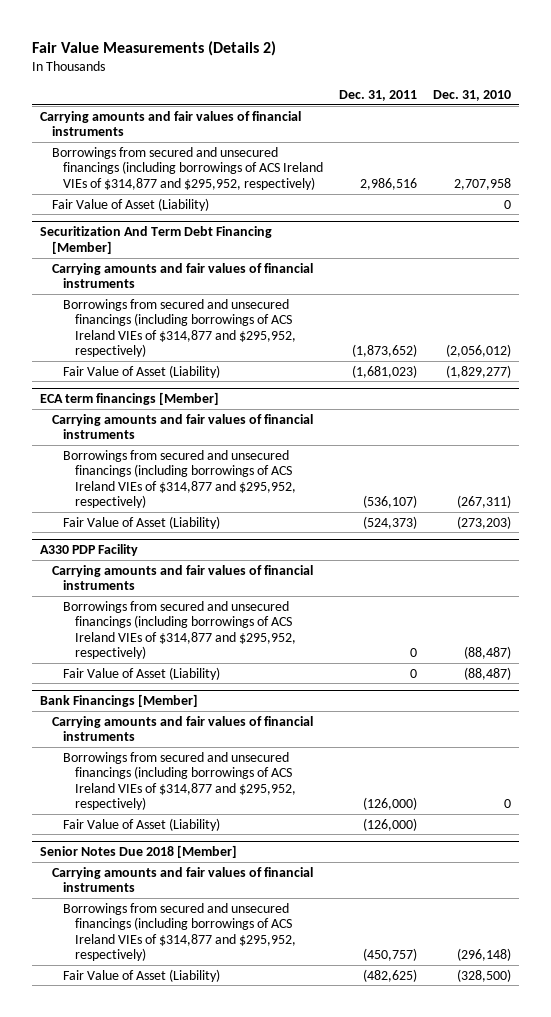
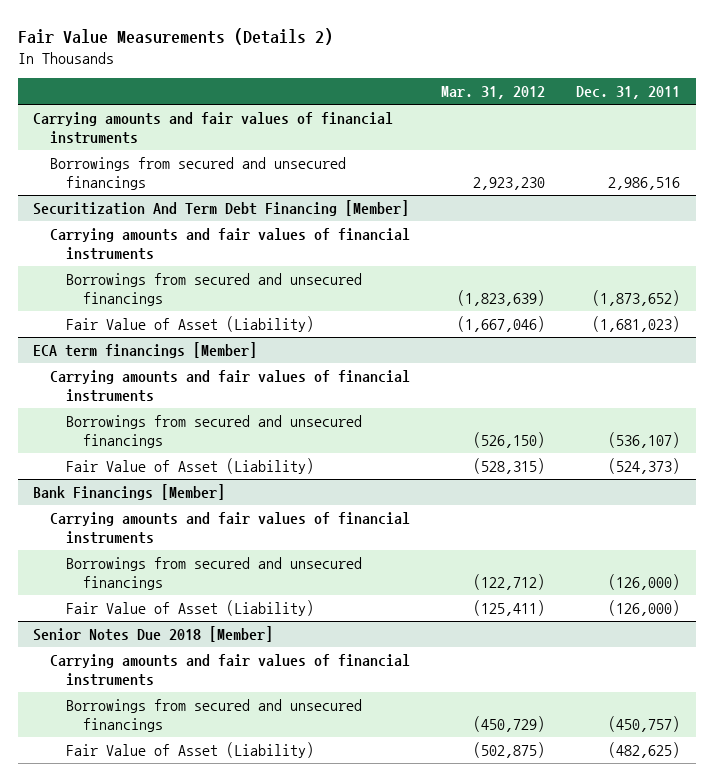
- | Dec. 31, 2011 | Dec. 31, 2010
+ | Mar. 31, 2012 | Dec. 31, 2011
- Borrowings from secured and unsecured financings (including borrowings of ACS Ireland VIEs of $314,877 and $295,952, respectively) | 2,986,516 | 2,707,958
- Fair Value of Asset (Liability) | | 0
+ Borrowings from secured and unsecured financings | 2,923,230 | 2,986,516
@ Securitization And Term Debt Financing [Member]
- Borrowings from secured and unsecured financings (including borrowings of ACS Ireland VIEs of $314,877 and $295,952, respectively) | (1,873,652) | (2,056,012)
+ Borrowings from secured and unsecured financings | (1,823,639) | (1,873,652)
@ ECA term financings [Member]
- Borrowings from secured and unsecured financings (including borrowings of ACS Ireland VIEs of $314,877 and $295,952, respectively) | (536,107) | (267,311)
+ Borrowings from secured and unsecured financings | (526,150) | (536,107)
- A330 PDP Facility
- Carrying amounts and fair values of financial instruments
- Borrowings from secured and unsecured financings (including borrowings of ACS Ireland VIEs of $314,877 and $295,952, respectively) | 0 | (88,487)
- Fair Value of Asset (Liability) | 0 | (88,487)
@ Bank Financings [Member]
- Borrowings from secured and unsecured financings (including borrowings of ACS Ireland VIEs of $314,877 and $295,952, respectively) | (126,000) | 0
+ Borrowings from secured and unsecured financings | (122,712) | (126,000)
@ Senior Notes Due 2018 [Member]
- Borrowings from secured and unsecured financings (including borrowings of ACS Ireland VIEs of $314,877 and $295,952, respectively) | (450,757) | (296,148)
+ Borrowings from secured and unsecured financings | (450,729) | (450,757)

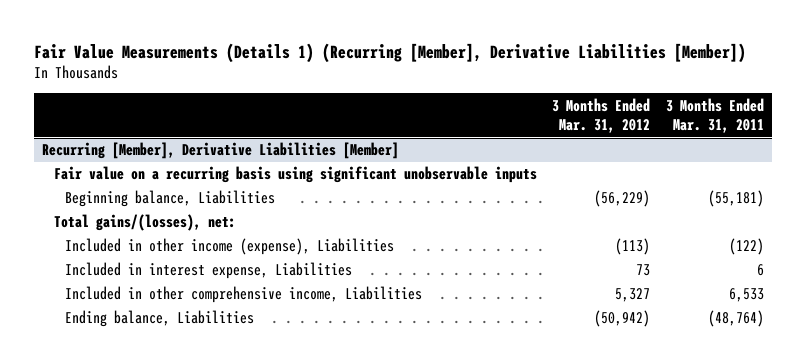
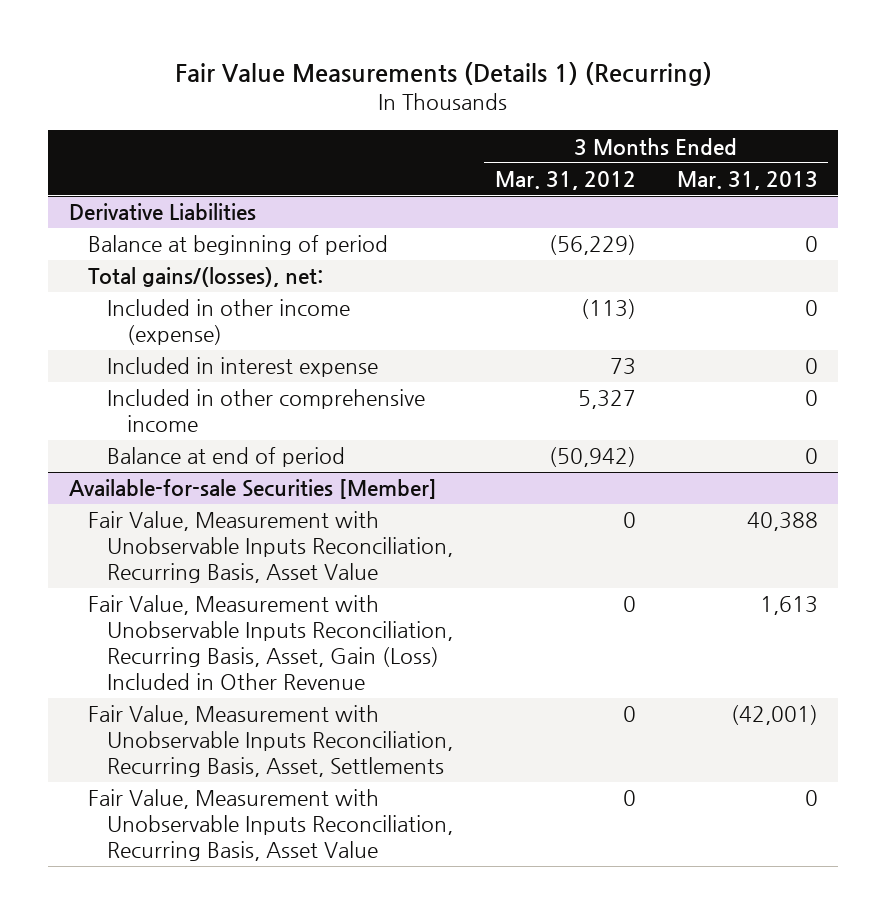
- Fair Value Measurements (Details 1) (Recurring [Member], Derivative Liabilities [Member])
+ Fair Value Measurements (Details 1) (Recurring)
- | 3 Months Ended Mar. 31, 2012 | 3 Months Ended Mar. 31, 2011
+ | 3 Months Ended Mar. 31, 2012 | 3 Months Ended Mar. 31, 2013
- Recurring [Member], Derivative Liabilities [Member]
- Fair value on a recurring basis using significant unobservable inputs
- Beginning balance, Liabilities | (56,229) | (55,181)
+ Derivative Liabilities
+ Balance at beginning of period | (56,229) | 0
- Included in other income (expense), Liabilities | (113) | (122)
- Included in interest expense, Liabilities | 73 | 6
- Included in other comprehensive income, Liabilities | 5,327 | 6,533
- Ending balance, Liabilities | (50,942) | (48,764)
+ Included in other income (expense) | (113) | 0
+ Included in interest expense | 73 | 0
+ Included in other comprehensive income | 5,327 | 0
+ Balance at end of period | (50,942) | 0
+ Available-for-sale Securities [Member]
+ Fair Value, Measurement with Unobservable Inputs Reconciliation, Recurring Basis, Asset Value | 0 | 40,388
+ Fair Value, Measurement with Unobservable Inputs Reconciliation, Recurring Basis, Asset, Gain (Loss) Included in Other Revenue | 0 | 1,613
+ Fair Value, Measurement with Unobservable Inputs Reconciliation, Recurring Basis, Asset, Settlements | 0 | (42,001)
+ Fair Value, Measurement with Unobservable Inputs Reconciliation, Recurring Basis, Asset Value | 0 | 0

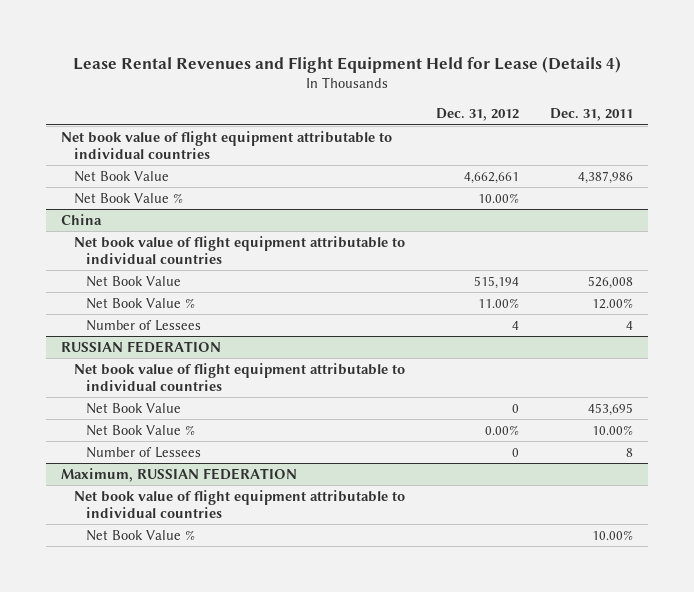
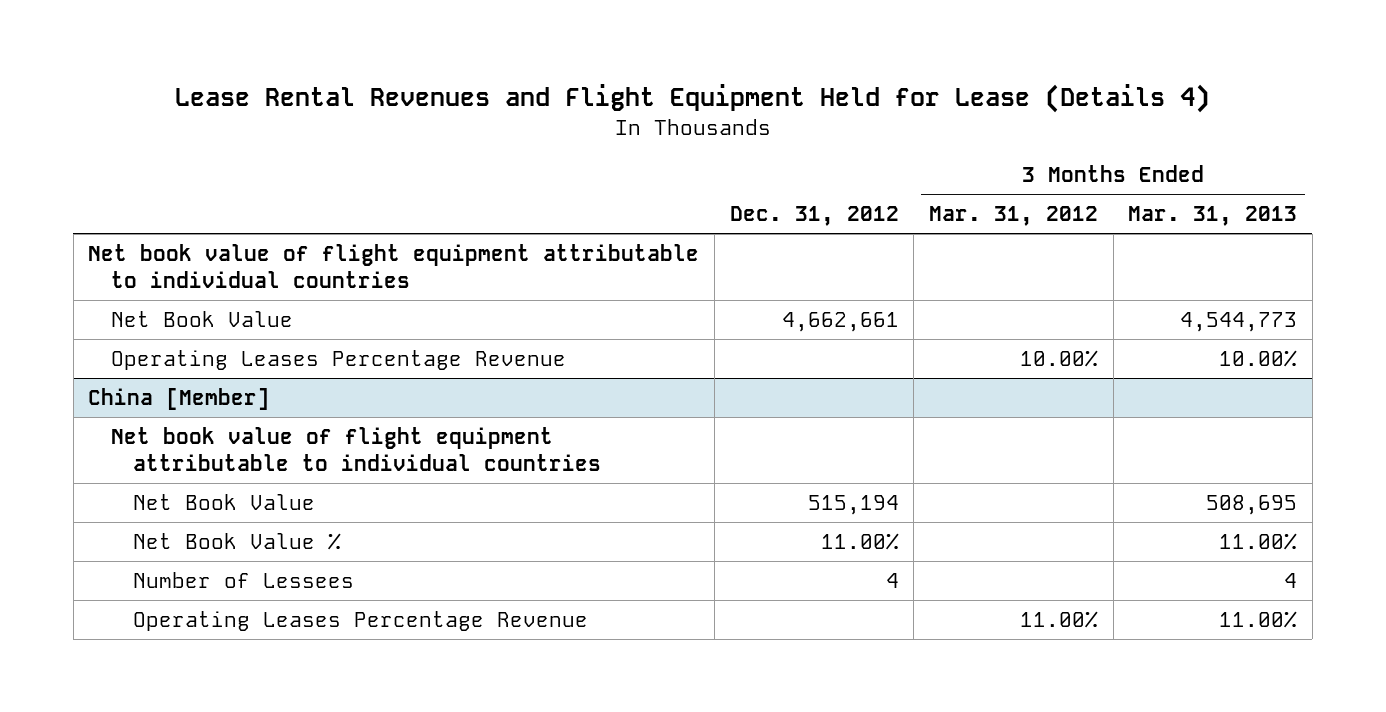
- | Dec. 31, 2012 | Dec. 31, 2011
+ | Dec. 31, 2012 | 3 Months Ended Mar. 31, 2012 | 3 Months Ended Mar. 31, 2013
- Net Book Value % | 10.00% |
- China
+ Operating Leases Percentage Revenue | | 10.00% | 10.00%
+ China [Member]
- RUSSIAN FEDERATION
- Net book value of flight equipment attributable to individual countries
- Net Book Value | 0 | 453,695
- Net Book Value % | 0.00% | 10.00%
- Number of Lessees | 0 | 8
- Maximum, RUSSIAN FEDERATION
- Net book value of flight equipment attributable to individual countries
- Net Book Value % | | 10.00%
+ Operating Leases Percentage Revenue | | 11.00% | 11.00%

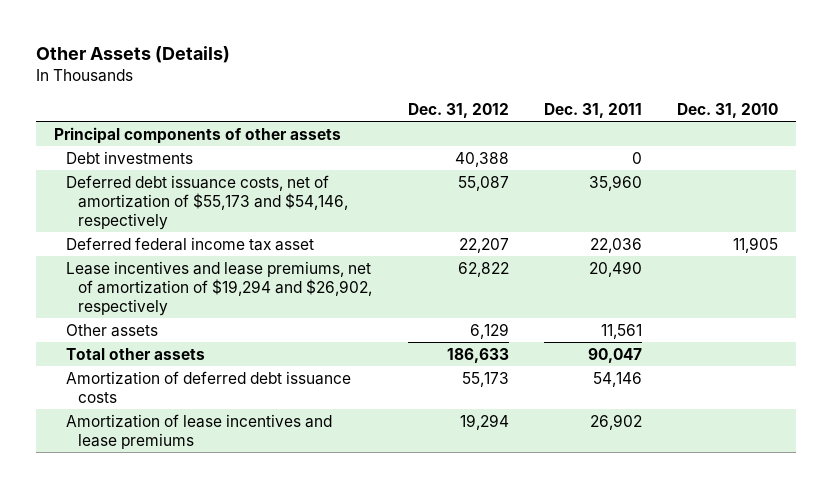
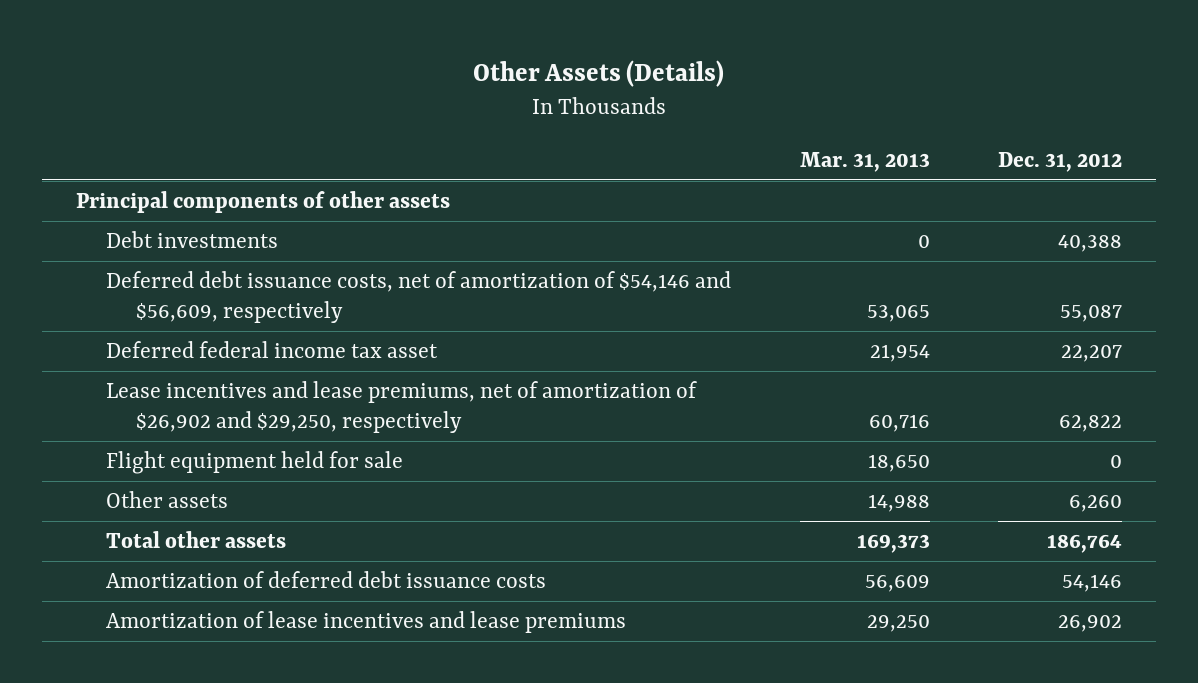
- | Dec. 31, 2012 | Dec. 31, 2011 | Dec. 31, 2010
+ | Mar. 31, 2013 | Dec. 31, 2012
- Deferred debt issuance costs, net of amortization of $55,173 and $54,146, respectively | 55,087 | 35,960 |
+ Deferred debt issuance costs, net of amortization of $54,146 and $56,609, respectively | 53,065 | 55,087
- Lease incentives and lease premiums, net of amortization of $19,294 and $26,902, respectively | 62,822 | 20,490 |
- Other assets | 6,129 | 11,561 |
- Total other assets | 186,633 | 90,047 |
- Amortization of deferred debt issuance costs | 55,173 | 54,146 |
- Amortization of lease incentives and lease premiums | 19,294 | 26,902 |
+ Lease incentives and lease premiums, net of amortization of $26,902 and $29,250, respectively | 60,716 | 62,822
+ Flight equipment held for sale | 18,650 | 0
+ Other assets | 14,988 | 6,260
+ Total other assets | 169,373 | 186,764
+ Amortization of deferred debt issuance costs | 56,609 | 54,146
+ Amortization of lease incentives and lease premiums | 29,250 | 26,902

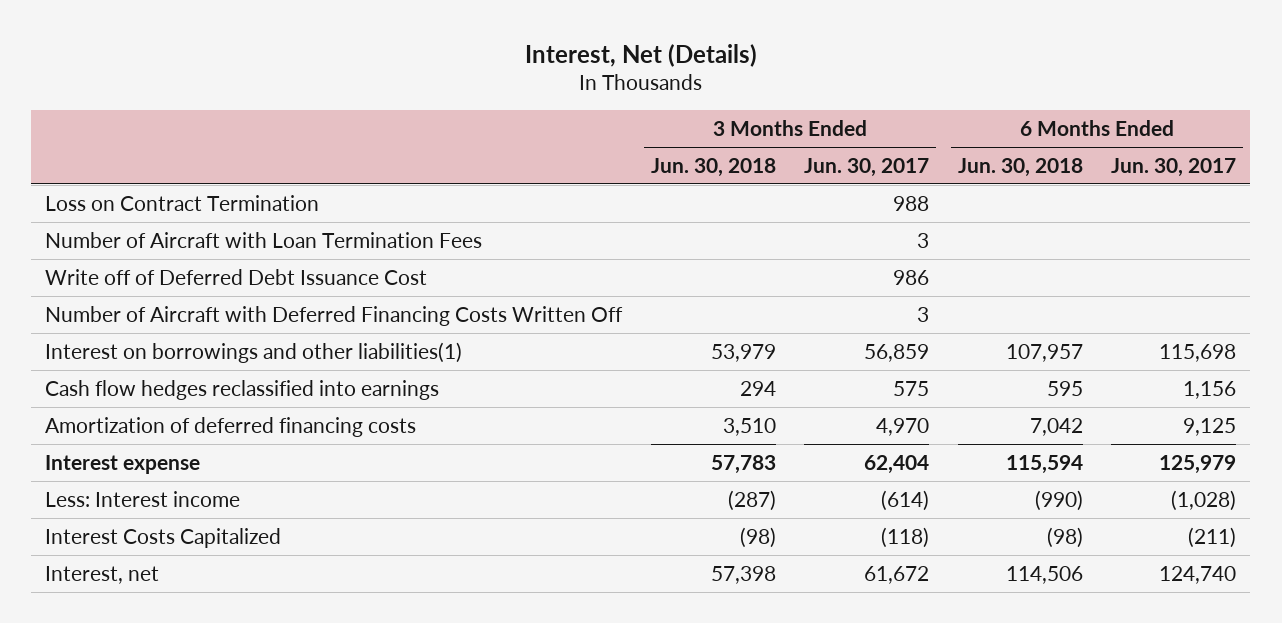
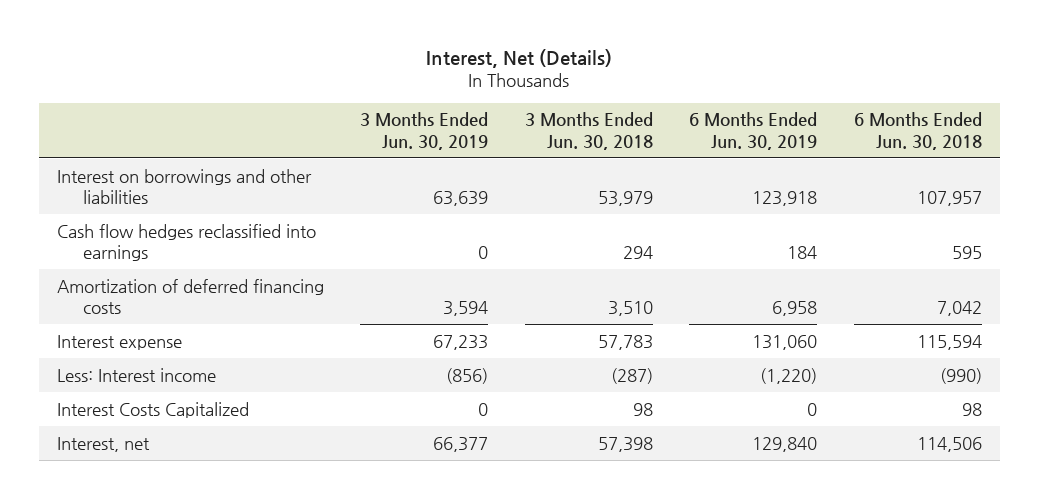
- | 3 Months Ended Jun. 30, 2018 | 3 Months Ended Jun. 30, 2017 | 6 Months Ended Jun. 30, 2018 | 6 Months Ended Jun. 30, 2017
+ | 3 Months Ended Jun. 30, 2019 | 3 Months Ended Jun. 30, 2018 | 6 Months Ended Jun. 30, 2019 | 6 Months Ended Jun. 30, 2018
- Loss on Contract Termination | | 988 | |
- Number of Aircraft with Loan Termination Fees | | 3 | |
- Write off of Deferred Debt Issuance Cost | | 986 | |
- Number of Aircraft with Deferred Financing Costs Written Off | | 3 | |
- Interest on borrowings and other liabilities(1) | 53,979 | 56,859 | 107,957 | 115,698
+ Interest on borrowings and other liabilities | 63,639 | 53,979 | 123,918 | 107,957
- Interest Costs Capitalized | (98) | (118) | (98) | (211)
+ Interest Costs Capitalized | 0 | 98 | 0 | 98

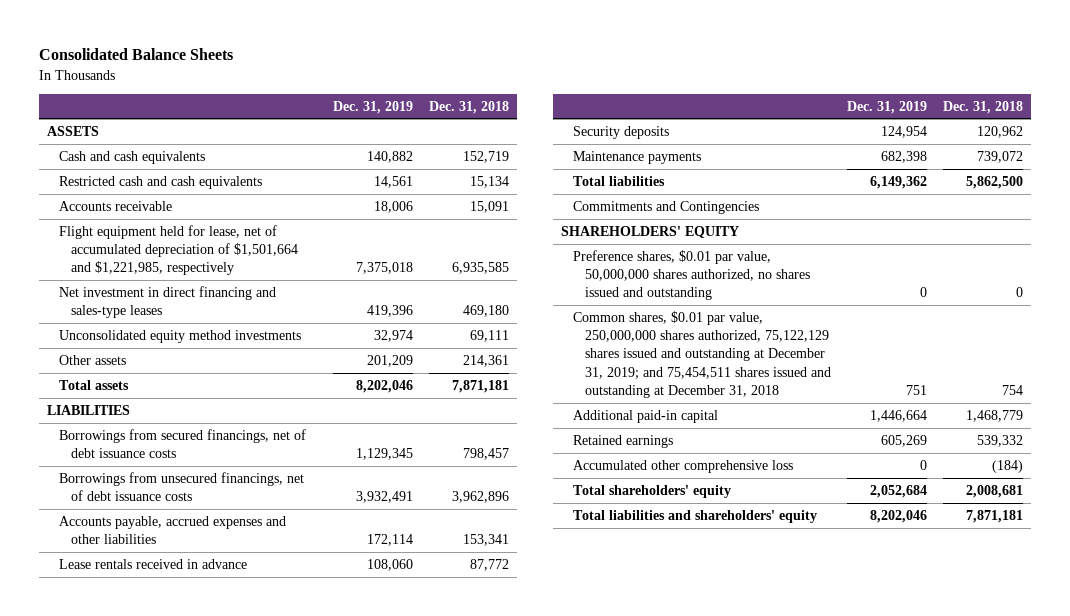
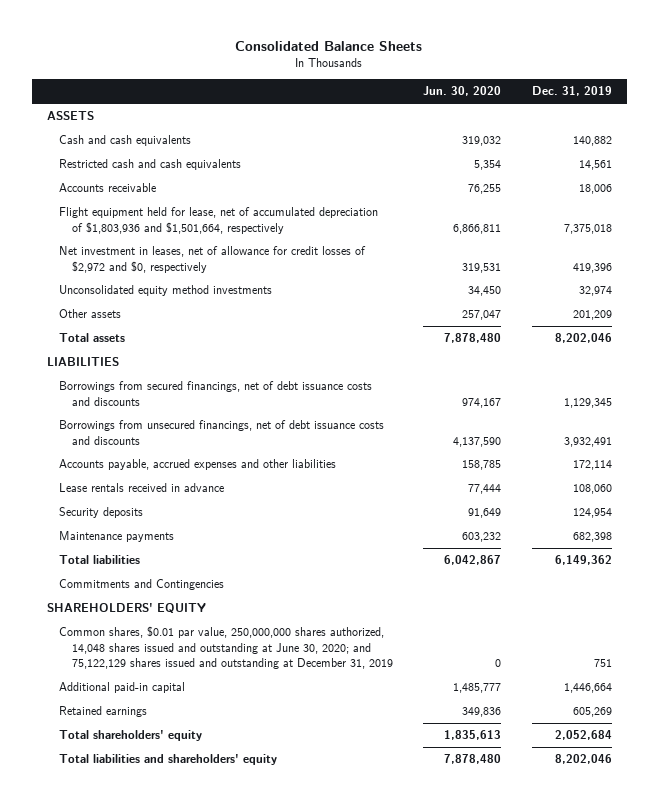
- | Dec. 31, 2019 | Dec. 31, 2018
+ | Jun. 30, 2020 | Dec. 31, 2019
- Flight equipment held for lease, net of accumulated depreciation of $1,501,664 and $1,221,985, respectively | 7,375,018 | 6,935,585
- Net investment in direct financing and sales-type leases | 419,396 | 469,180
+ Flight equipment held for lease, net of accumulated depreciation of $1,803,936 and $1,501,664, respectively | 6,866,811 | 7,375,018
+ Net investment in leases, net of allowance for credit losses of $2,972 and $0, respectively | 319,531 | 419,396
- Borrowings from secured financings, net of debt issuance costs | 1,129,345 | 798,457
- Borrowings from unsecured financings, net of debt issuance costs | 3,932,491 | 3,962,896
+ Borrowings from secured financings, net of debt issuance costs and discounts | 974,167 | 1,129,345
+ Borrowings from unsecured financings, net of debt issuance costs and discounts | 4,137,590 | 3,932,491
- Preference shares, $0.01 par value, 50,000,000 shares authorized, no shares issued and outstanding | 0 | 0
- Common shares, $0.01 par value, 250,000,000 shares authorized, 75,122,129 shares issued and outstanding at December 31, 2019; and 75,454,511 shares issued and outstanding at December 31, 2018 | 751 | 754
+ Common shares, $0.01 par value, 250,000,000 shares authorized, 14,048 shares issued and outstanding at June 30, 2020; and 75,122,129 shares issued and outstanding at December 31, 2019 | 0 | 751
- Accumulated other comprehensive loss | 0 | (184)

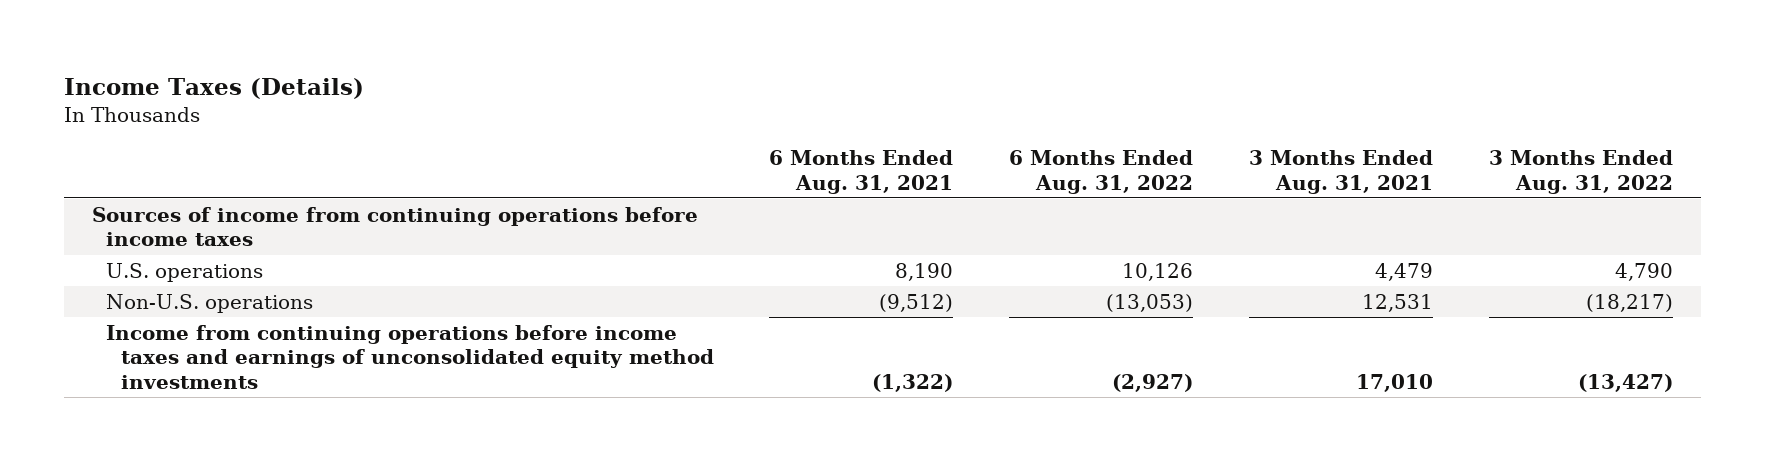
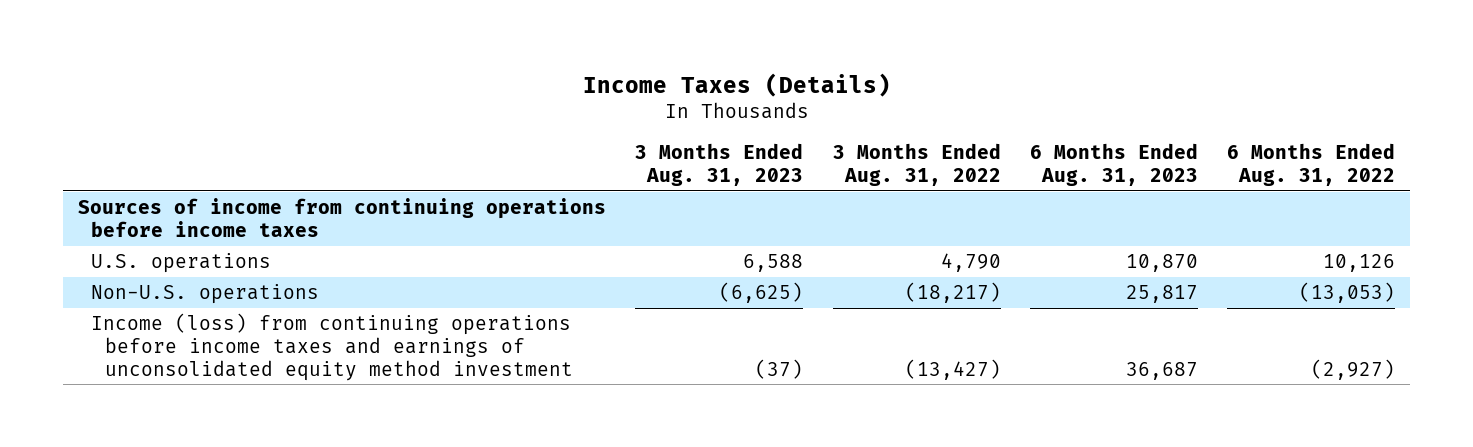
- | 6 Months Ended Aug. 31, 2021 | 6 Months Ended Aug. 31, 2022 | 3 Months Ended Aug. 31, 2021 | 3 Months Ended Aug. 31, 2022
+ | 3 Months Ended Aug. 31, 2023 | 3 Months Ended Aug. 31, 2022 | 6 Months Ended Aug. 31, 2023 | 6 Months Ended Aug. 31, 2022
- Income from continuing operations before income taxes and earnings of unconsolidated equity method investments | (1,322) | (2,927) | 17,010 | (13,427)
+ Income (loss) from continuing operations before income taxes and earnings of unconsolidated equity method investment | (37) | (13,427) | 36,687 | (2,927)

